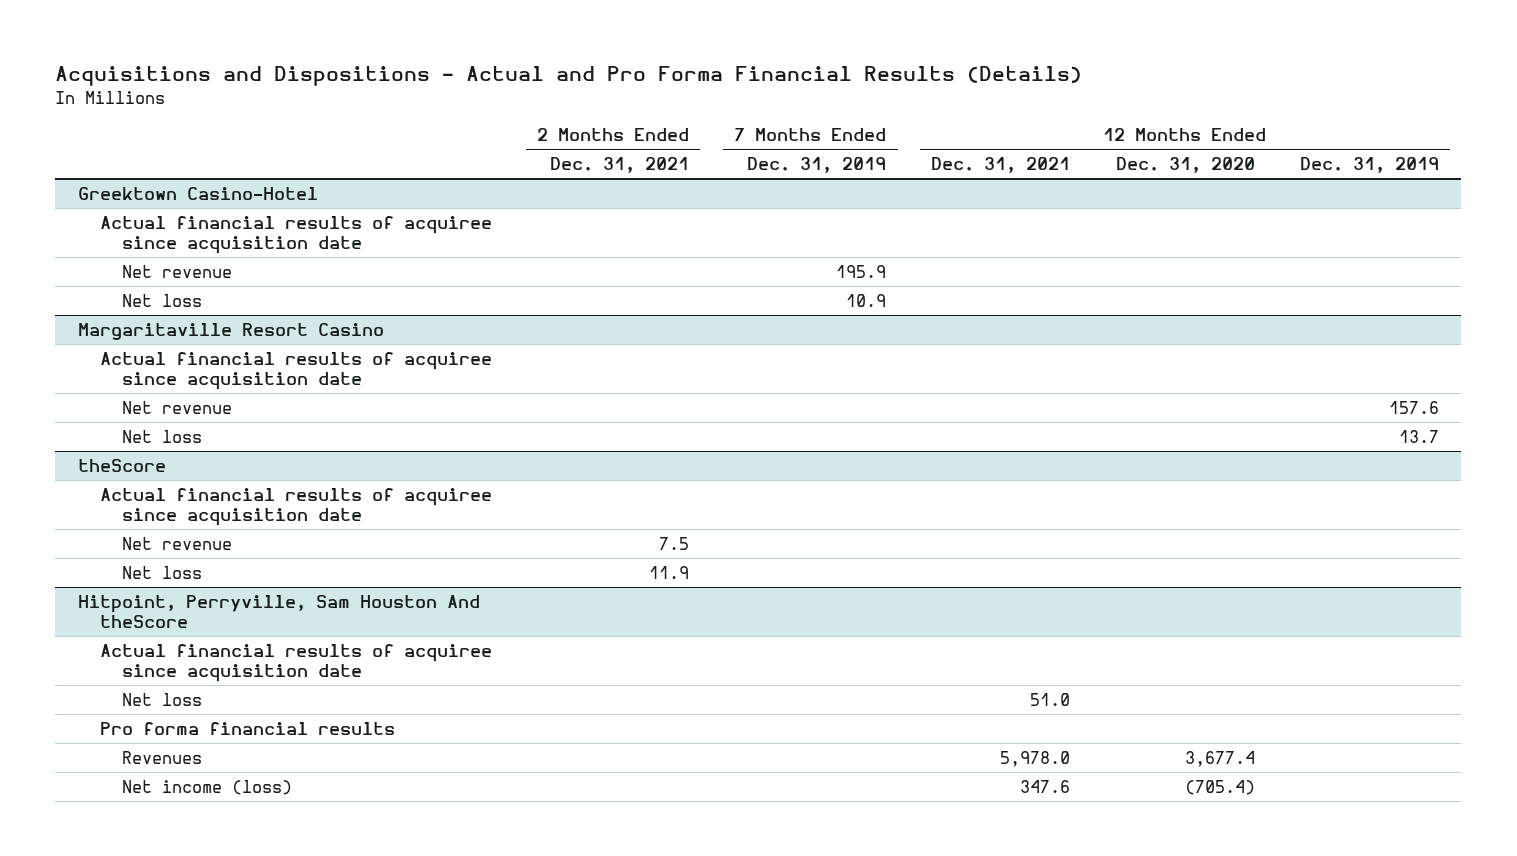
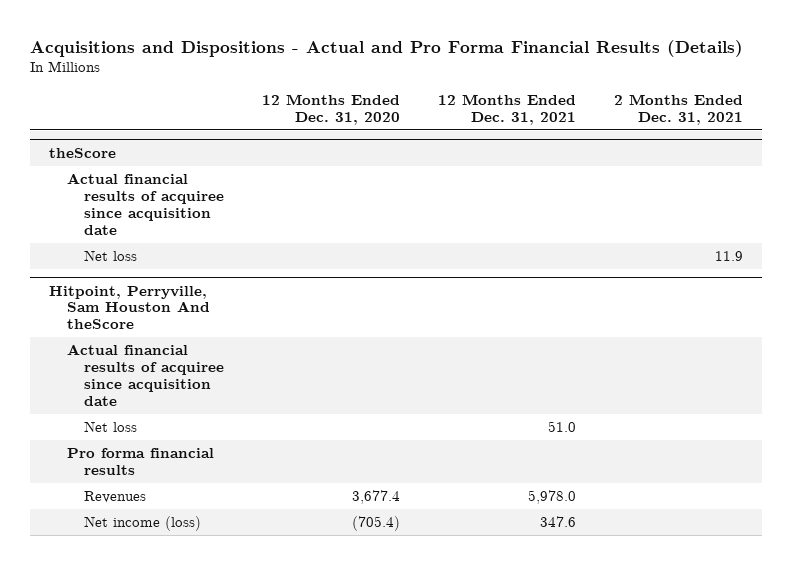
- | 2 Months Ended Dec. 31, 2021 | 7 Months Ended Dec. 31, 2019 | 12 Months Ended Dec. 31, 2021 | 12 Months Ended Dec. 31, 2020 | 12 Months Ended Dec. 31, 2019
+ | 12 Months Ended Dec. 31, 2020 | 12 Months Ended Dec. 31, 2021 | 2 Months Ended Dec. 31, 2021
- Greektown Casino-Hotel
- Actual financial results of acquiree since acquisition date
- Net revenue | | 195.9 | | |
- Net loss | | 10.9 | | |
- Margaritaville Resort Casino
- Actual financial results of acquiree since acquisition date
- Net revenue | | | | | 157.6
- Net loss | | | | | 13.7
@ theScore
- Net revenue | 7.5 | | | |

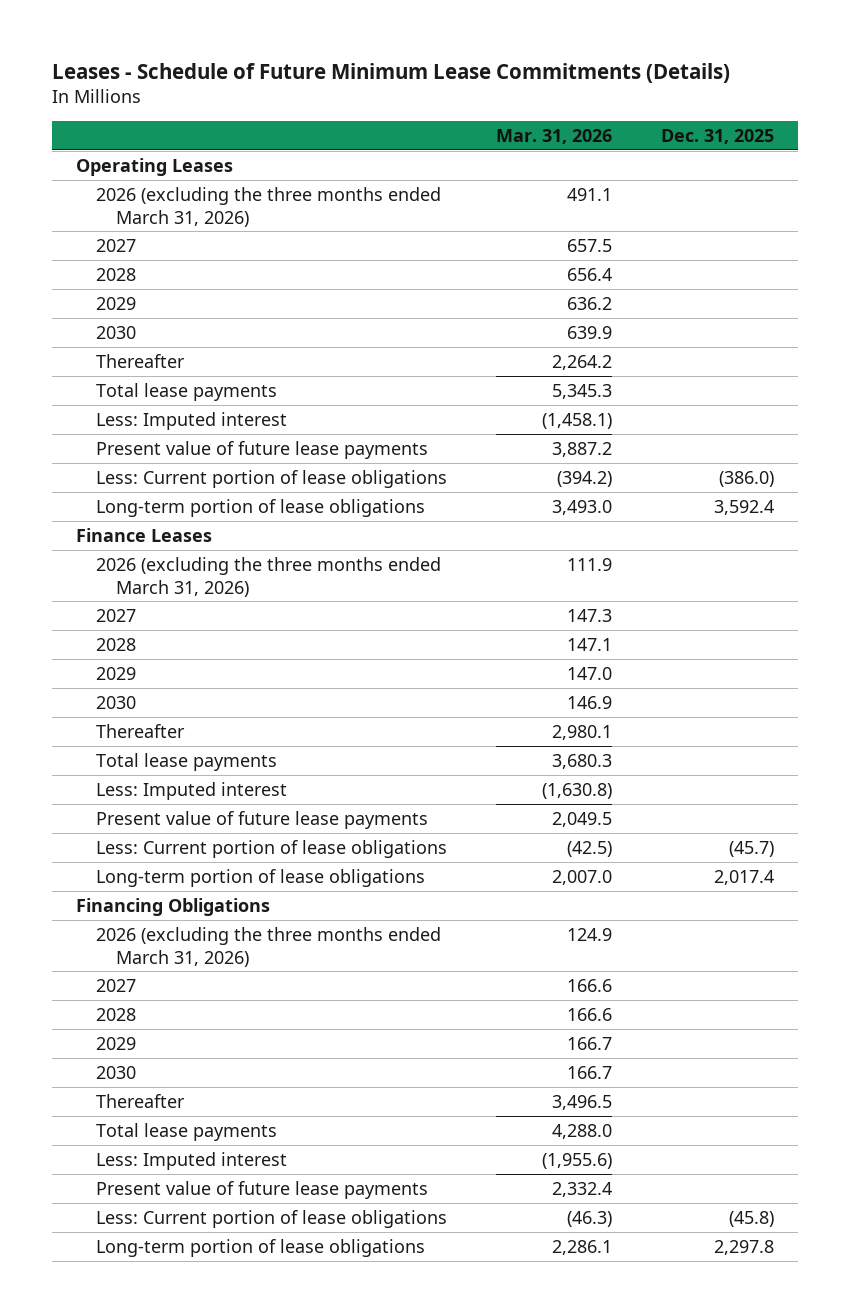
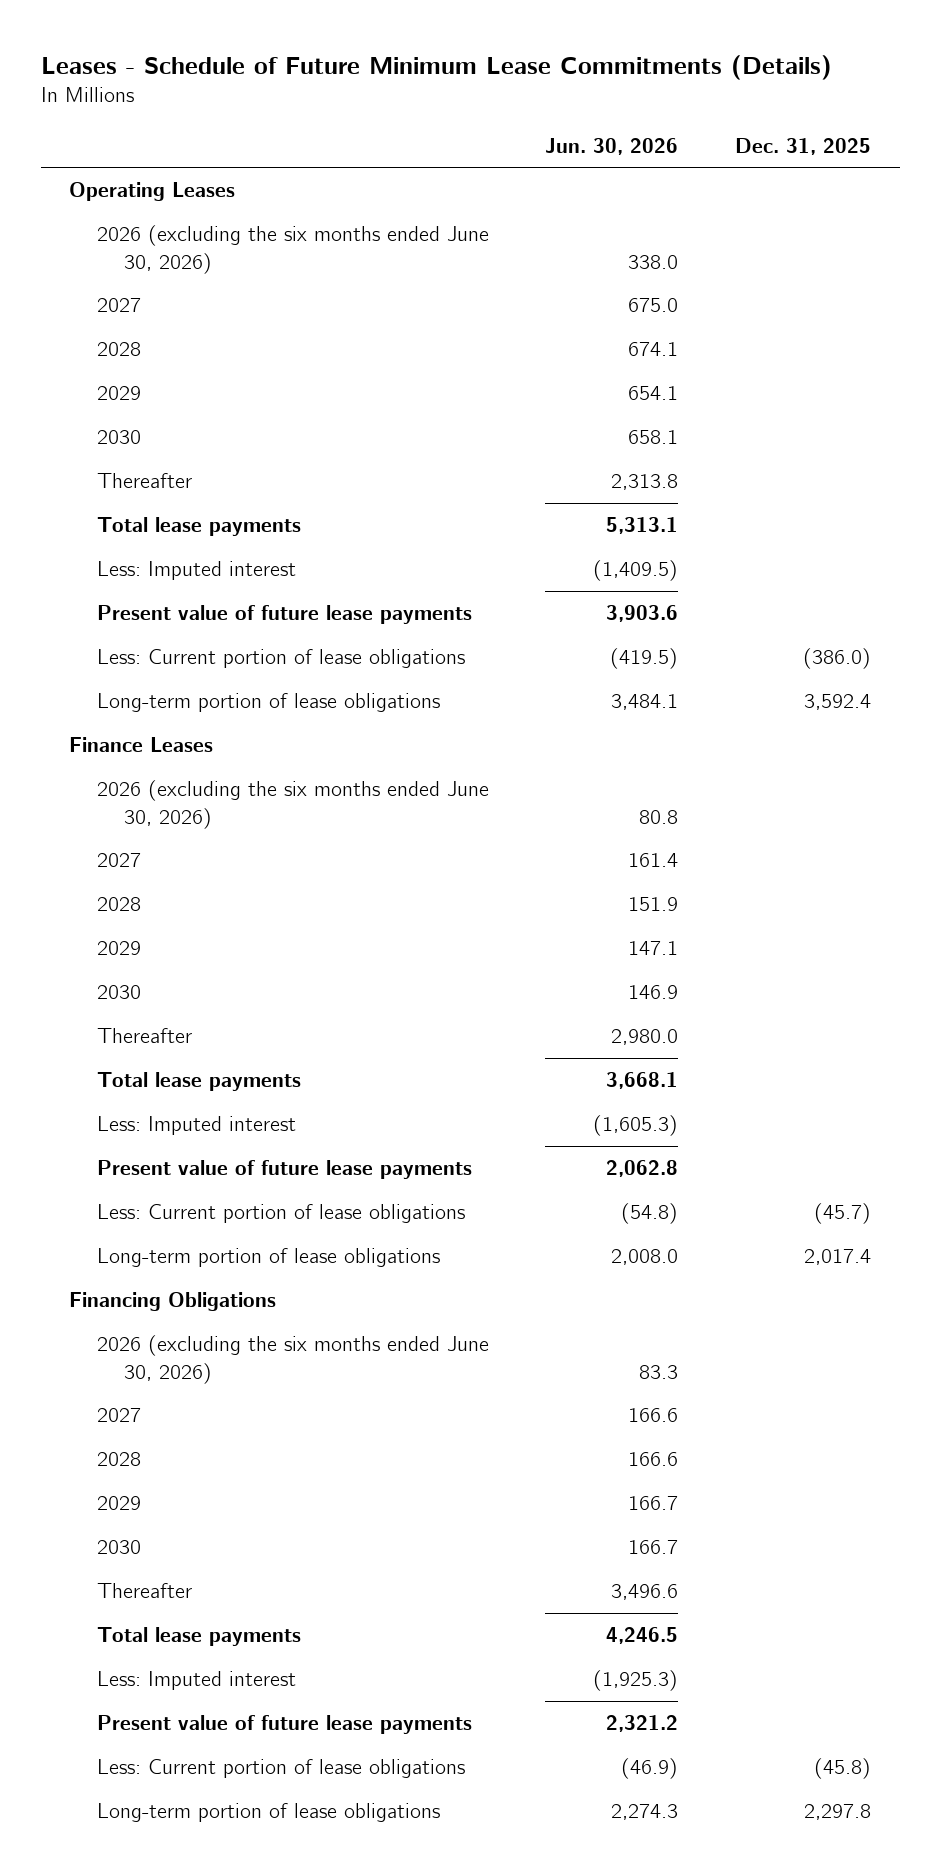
- | Mar. 31, 2026 | Dec. 31, 2025
+ | Jun. 30, 2026 | Dec. 31, 2025
- 2026 (excluding the three months ended March 31, 2026) | 491.1 |
+ 2026 (excluding the six months ended June 30, 2026) | 338.0 |
- 2026 (excluding the three months ended March 31, 2026) | 111.9 |
+ 2026 (excluding the six months ended June 30, 2026) | 80.8 |
- 2026 (excluding the three months ended March 31, 2026) | 124.9 |
+ 2026 (excluding the six months ended June 30, 2026) | 83.3 |

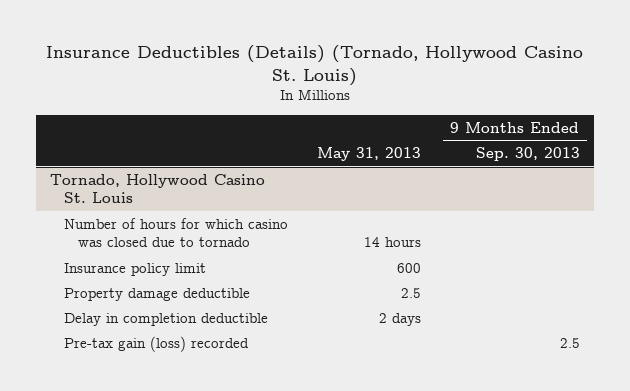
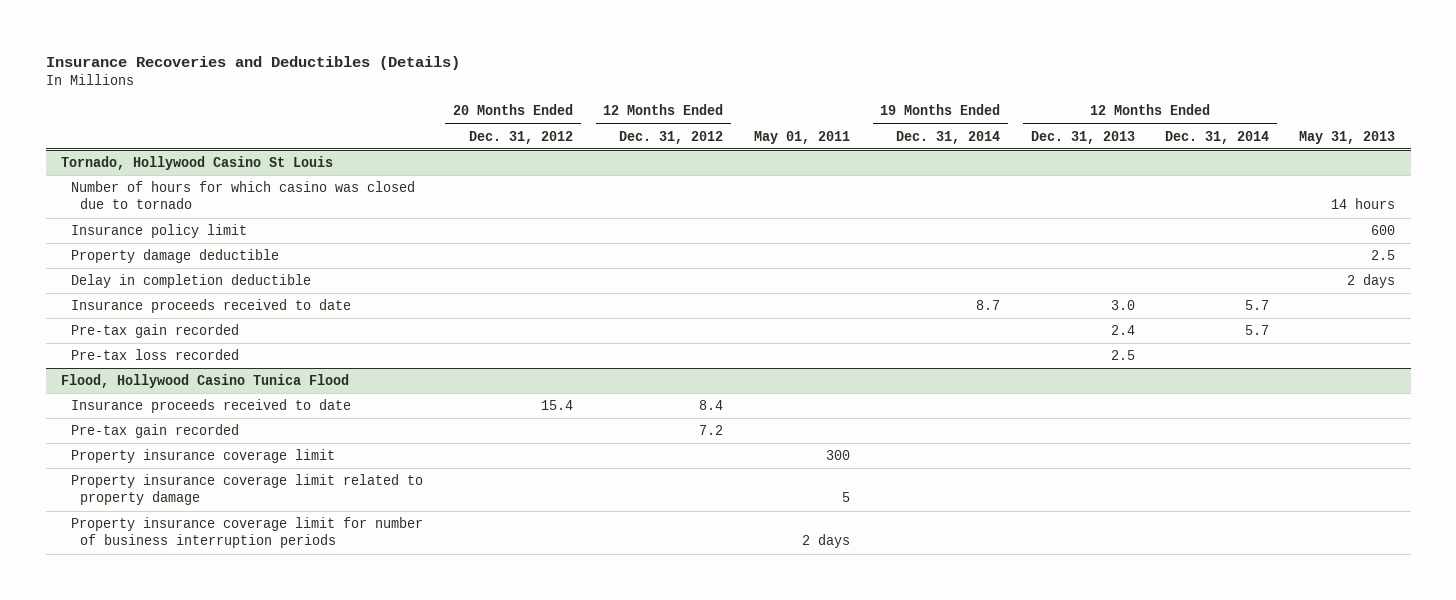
- Insurance Deductibles (Details) (Tornado, Hollywood Casino St. Louis)
+ Insurance Recoveries and Deductibles (Details)
- | May 31, 2013 | 9 Months Ended Sep. 30, 2013
+ | 20 Months Ended Dec. 31, 2012 | 12 Months Ended Dec. 31, 2012 | May 01, 2011 | 19 Months Ended Dec. 31, 2014 | 12 Months Ended Dec. 31, 2013 | 12 Months Ended Dec. 31, 2014 | May 31, 2013
- Tornado, Hollywood Casino St. Louis
+ Tornado, Hollywood Casino St Louis
- Pre-tax gain (loss) recorded | | 2.5
+ Insurance proceeds received to date | | | | 8.7 | 3.0 | 5.7 |
+ Pre-tax gain recorded | | | | | 2.4 | 5.7 |
+ Pre-tax loss recorded | | | | | 2.5 | |
+ Flood, Hollywood Casino Tunica Flood
+ Insurance proceeds received to date | 15.4 | 8.4 | | | | |
+ Pre-tax gain recorded | | 7.2 | | | | |
+ Property insurance coverage limit | | | 300 | | | |
+ Property insurance coverage limit related to property damage | | | 5 | | | |
+ Property insurance coverage limit for number of business interruption periods | | | 2 days | | | |

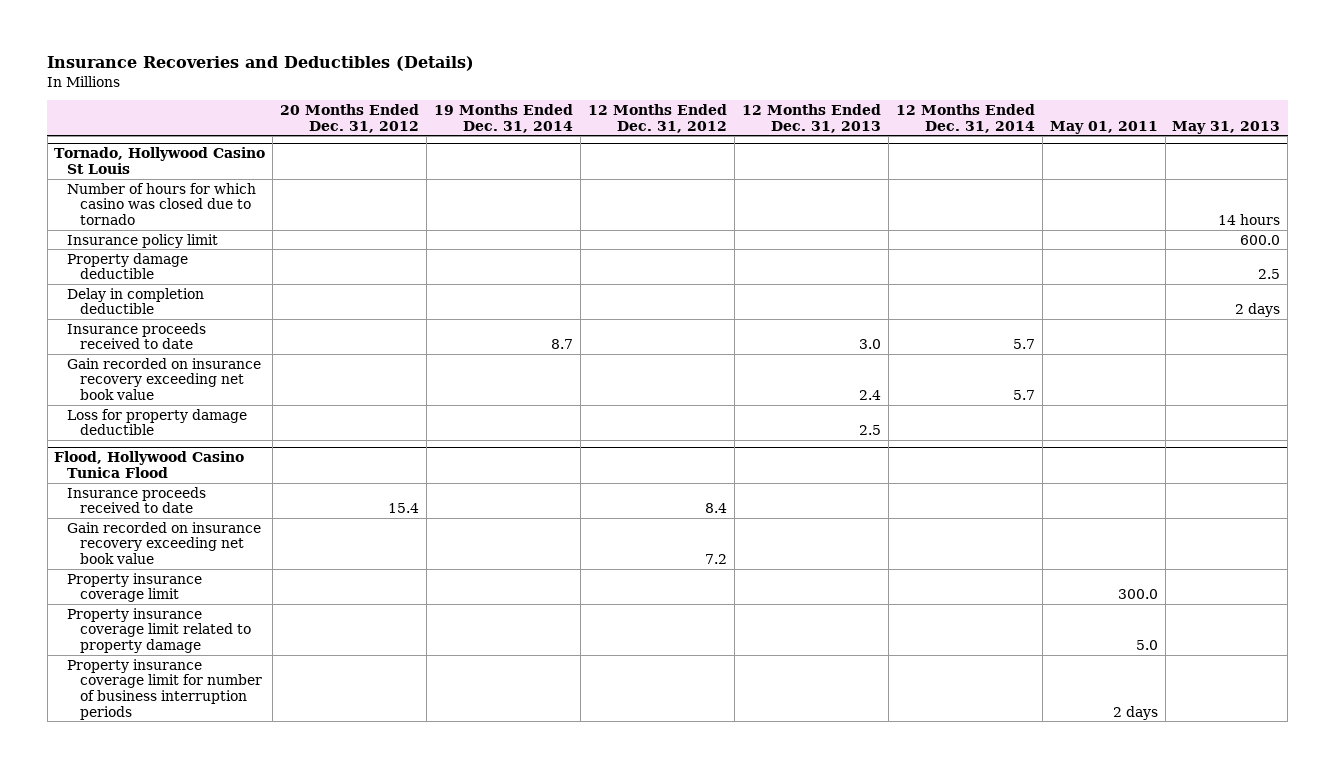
- | 20 Months Ended Dec. 31, 2012 | 12 Months Ended Dec. 31, 2012 | May 01, 2011 | 19 Months Ended Dec. 31, 2014 | 12 Months Ended Dec. 31, 2013 | 12 Months Ended Dec. 31, 2014 | May 31, 2013
+ | 20 Months Ended Dec. 31, 2012 | 19 Months Ended Dec. 31, 2014 | 12 Months Ended Dec. 31, 2012 | 12 Months Ended Dec. 31, 2013 | 12 Months Ended Dec. 31, 2014 | May 01, 2011 | May 31, 2013
@ Tornado, Hollywood Casino St Louis
- Insurance policy limit | | | | | | | 600
+ Insurance policy limit | | | | | | | 600.0
- Pre-tax gain recorded | | | | | 2.4 | 5.7 |
- Pre-tax loss recorded | | | | | 2.5 | |
+ Gain recorded on insurance recovery exceeding net book value | | | | 2.4 | 5.7 | |
+ Loss for property damage deductible | | | | 2.5 | | |
@ Flood, Hollywood Casino Tunica Flood
- Pre-tax gain recorded | | 7.2 | | | | |
- Property insurance coverage limit | | | 300 | | | |
- Property insurance coverage limit related to property damage | | | 5 | | | |
+ Gain recorded on insurance recovery exceeding net book value | | | 7.2 | | | |
+ Property insurance coverage limit | | | | | | 300.0 |
+ Property insurance coverage limit related to property damage | | | | | | 5.0 |

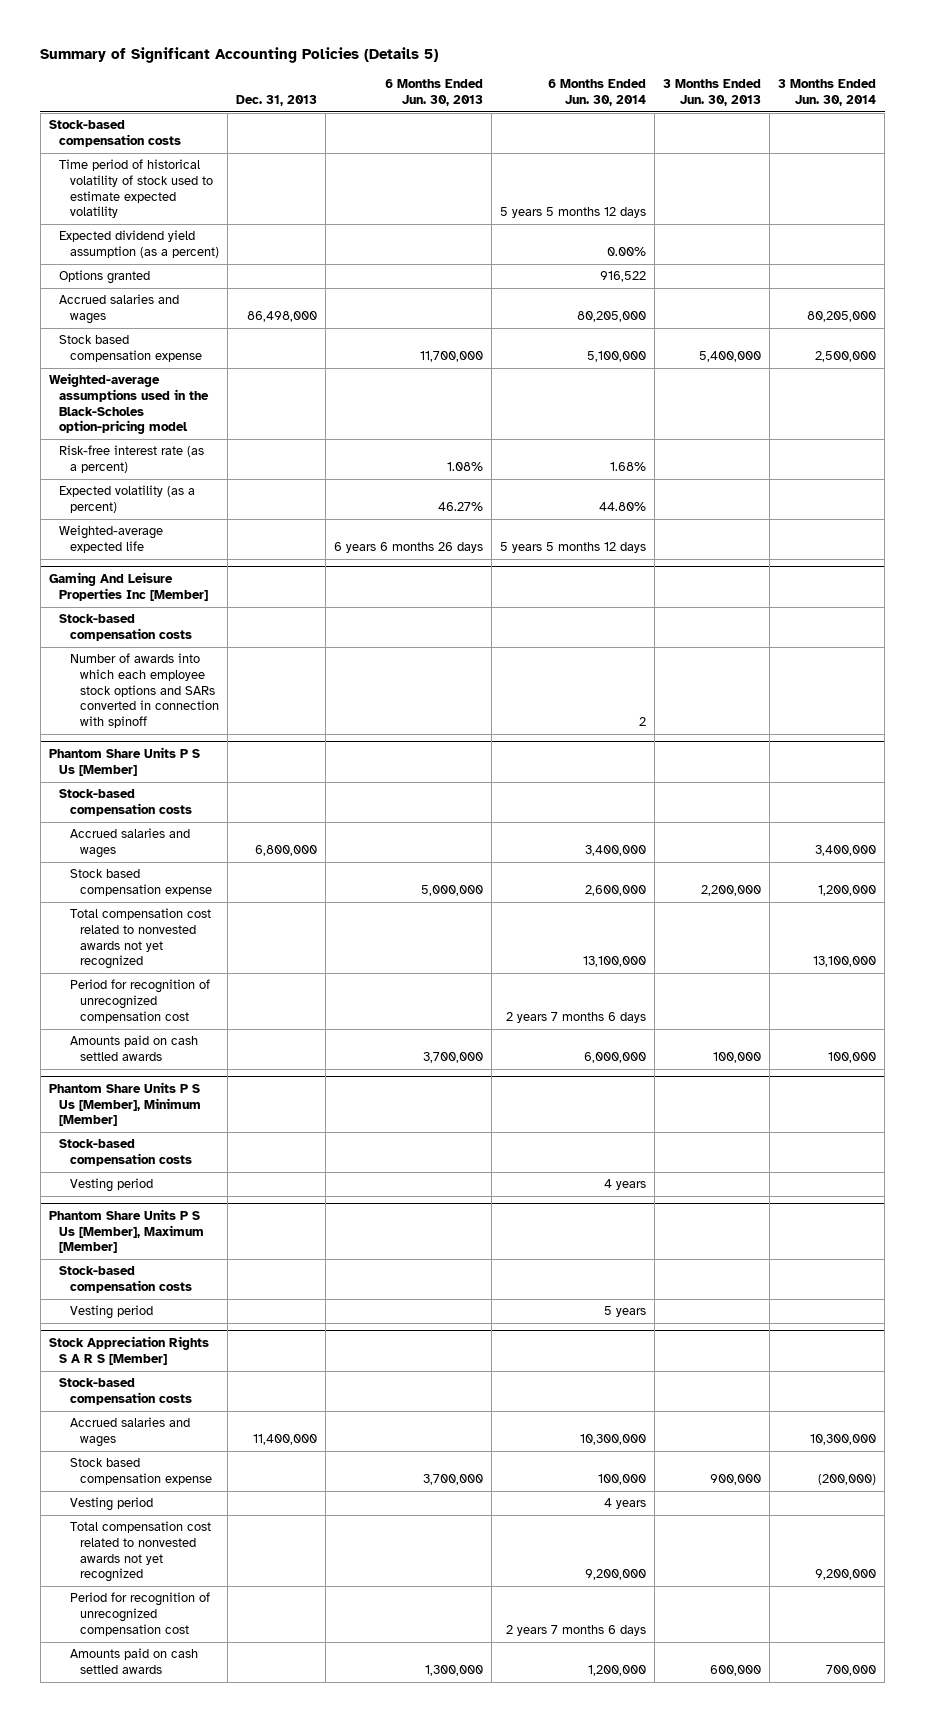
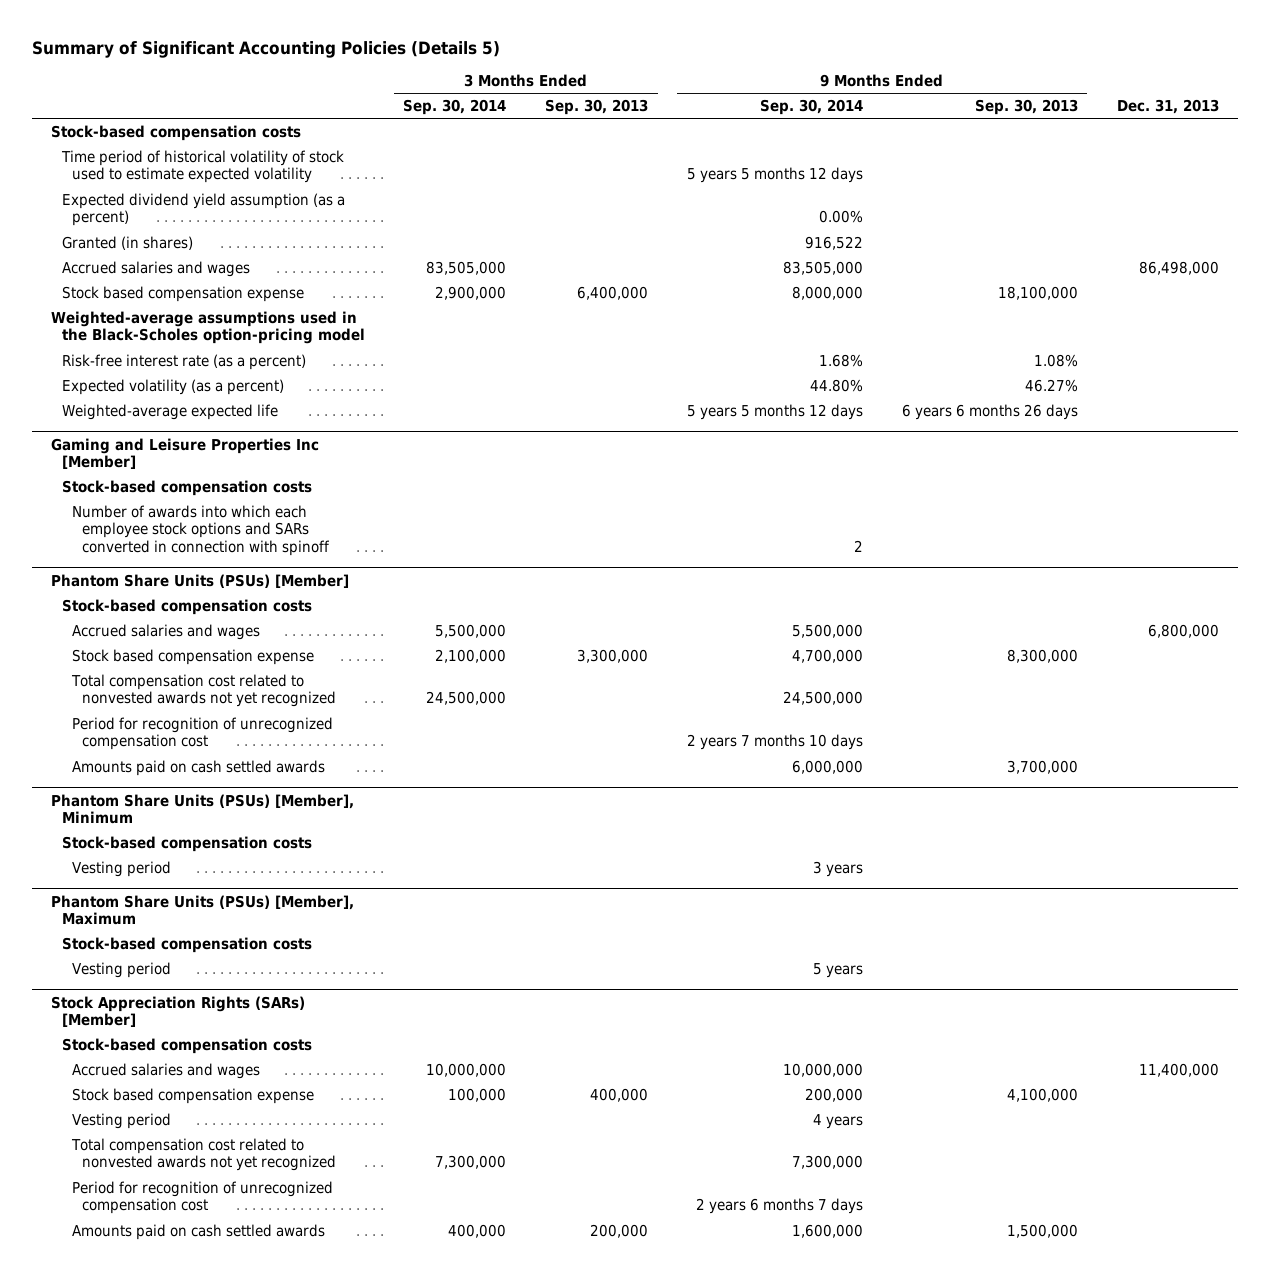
- | Dec. 31, 2013 | 6 Months Ended Jun. 30, 2013 | 6 Months Ended Jun. 30, 2014 | 3 Months Ended Jun. 30, 2013 | 3 Months Ended Jun. 30, 2014
+ | 3 Months Ended Sep. 30, 2014 | 3 Months Ended Sep. 30, 2013 | 9 Months Ended Sep. 30, 2014 | 9 Months Ended Sep. 30, 2013 | Dec. 31, 2013
- Options granted | | | 916,522 | |
+ Granted (in shares) | | | 916,522 | |
- Gaming And Leisure Properties Inc [Member]
+ Gaming and Leisure Properties Inc [Member]
- Phantom Share Units P S Us [Member]
+ Phantom Share Units (PSUs) [Member]
- Phantom Share Units P S Us [Member], Minimum [Member]
+ Phantom Share Units (PSUs) [Member], Minimum
- Phantom Share Units P S Us [Member], Maximum [Member]
+ Phantom Share Units (PSUs) [Member], Maximum
- Stock Appreciation Rights S A R S [Member]
+ Stock Appreciation Rights (SARs) [Member]

